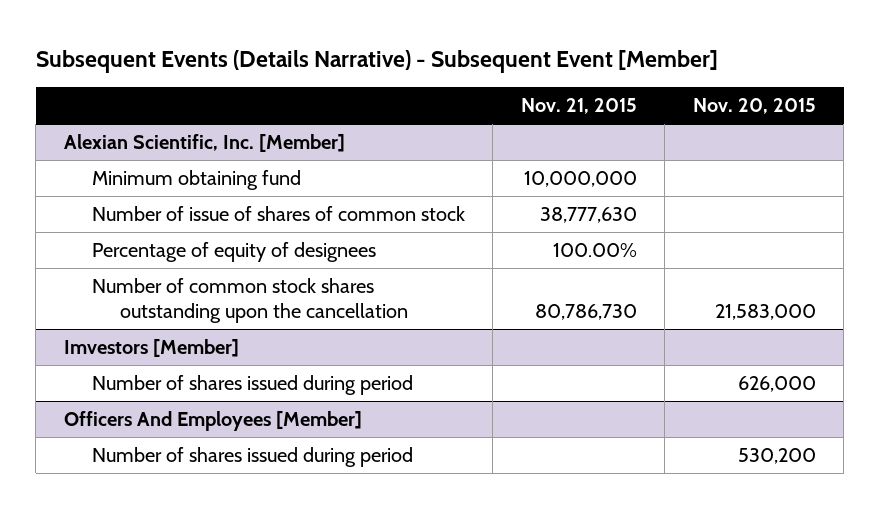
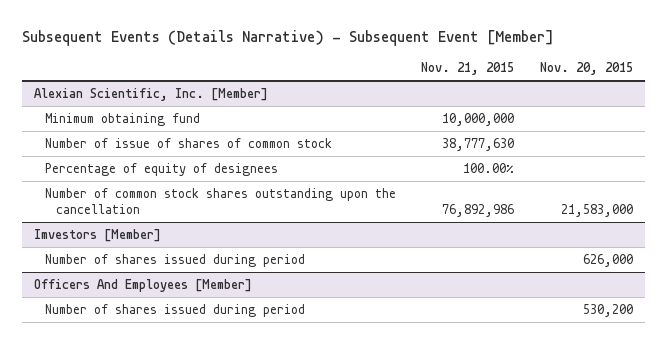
@ Alexian Scientific, Inc. [Member]
- Number of common stock shares outstanding upon the cancellation | 80,786,730 | 21,583,000
+ Number of common stock shares outstanding upon the cancellation | 76,892,986 | 21,583,000

